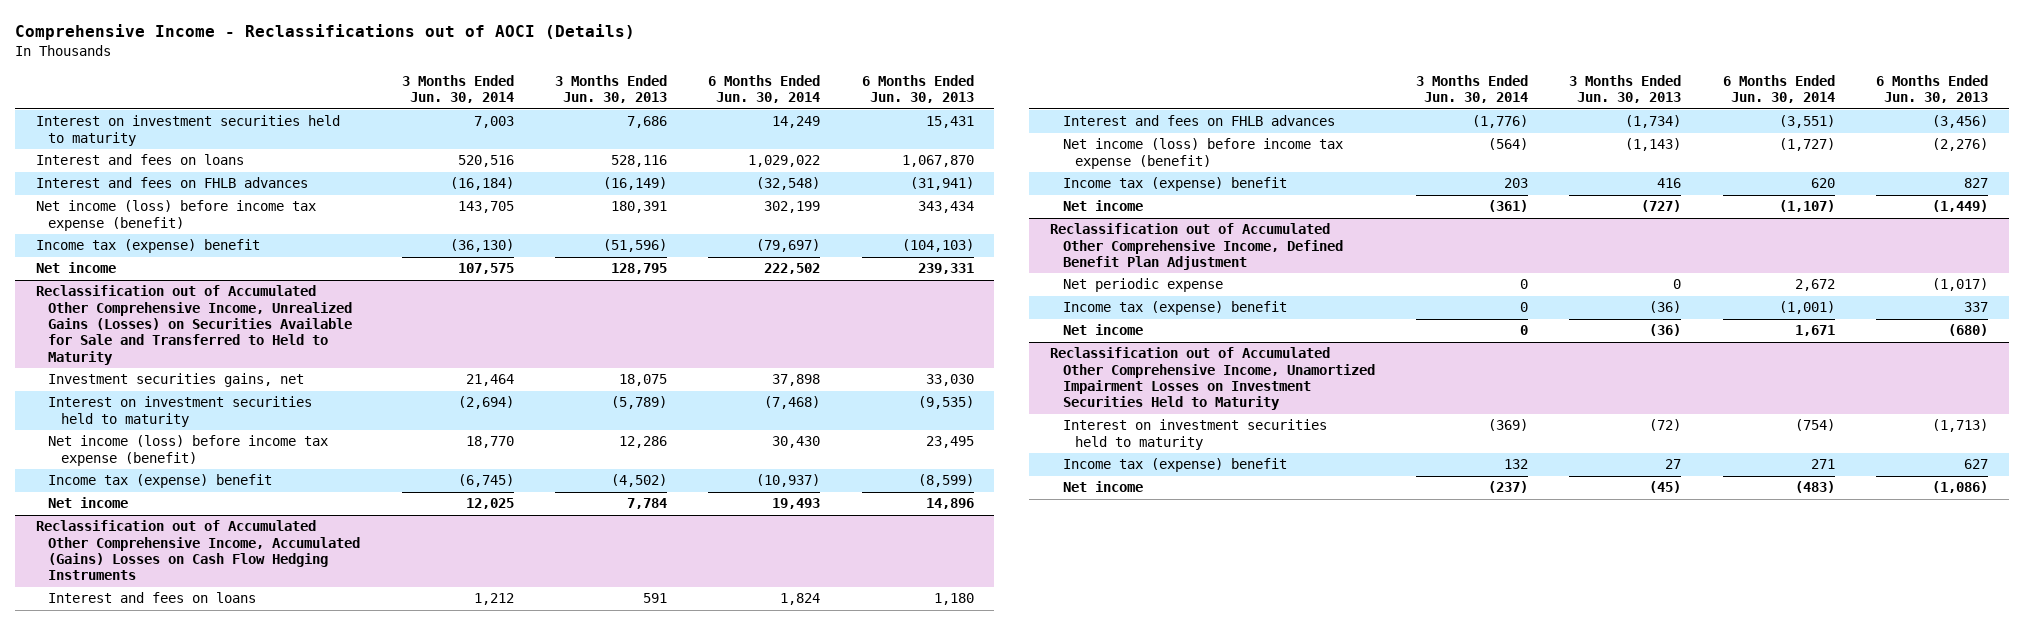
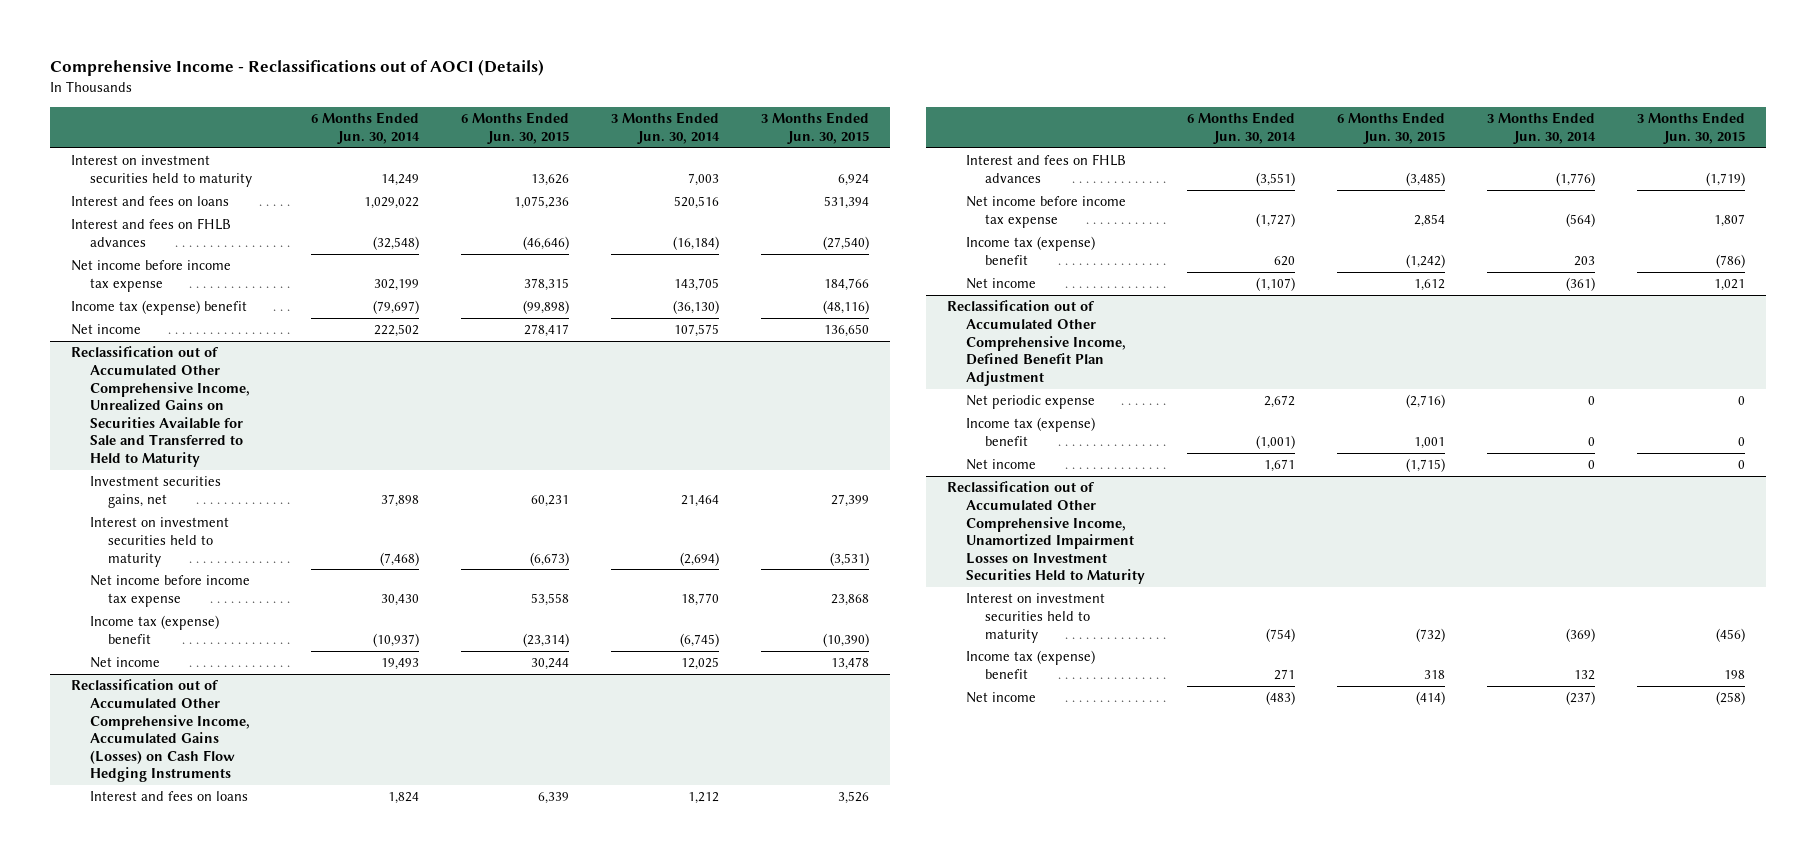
- | 3 Months Ended Jun. 30, 2014 | 3 Months Ended Jun. 30, 2013 | 6 Months Ended Jun. 30, 2014 | 6 Months Ended Jun. 30, 2013
+ | 6 Months Ended Jun. 30, 2014 | 6 Months Ended Jun. 30, 2015 | 3 Months Ended Jun. 30, 2014 | 3 Months Ended Jun. 30, 2015
- Net income (loss) before income tax expense (benefit) | 143,705 | 180,391 | 302,199 | 343,434
+ Net income before income tax expense | 302,199 | 378,315 | 143,705 | 184,766
- Reclassification out of Accumulated Other Comprehensive Income, Unrealized Gains (Losses) on Securities Available for Sale and Transferred to Held to Maturity
+ Reclassification out of Accumulated Other Comprehensive Income, Unrealized Gains on Securities Available for Sale and Transferred to Held to Maturity
- Net income (loss) before income tax expense (benefit) | 18,770 | 12,286 | 30,430 | 23,495
+ Net income before income tax expense | 30,430 | 53,558 | 18,770 | 23,868
- Reclassification out of Accumulated Other Comprehensive Income, Accumulated (Gains) Losses on Cash Flow Hedging Instruments
+ Reclassification out of Accumulated Other Comprehensive Income, Accumulated Gains (Losses) on Cash Flow Hedging Instruments
- Net income (loss) before income tax expense (benefit) | (564) | (1,143) | (1,727) | (2,276)
+ Net income before income tax expense | (1,727) | 2,854 | (564) | 1,807

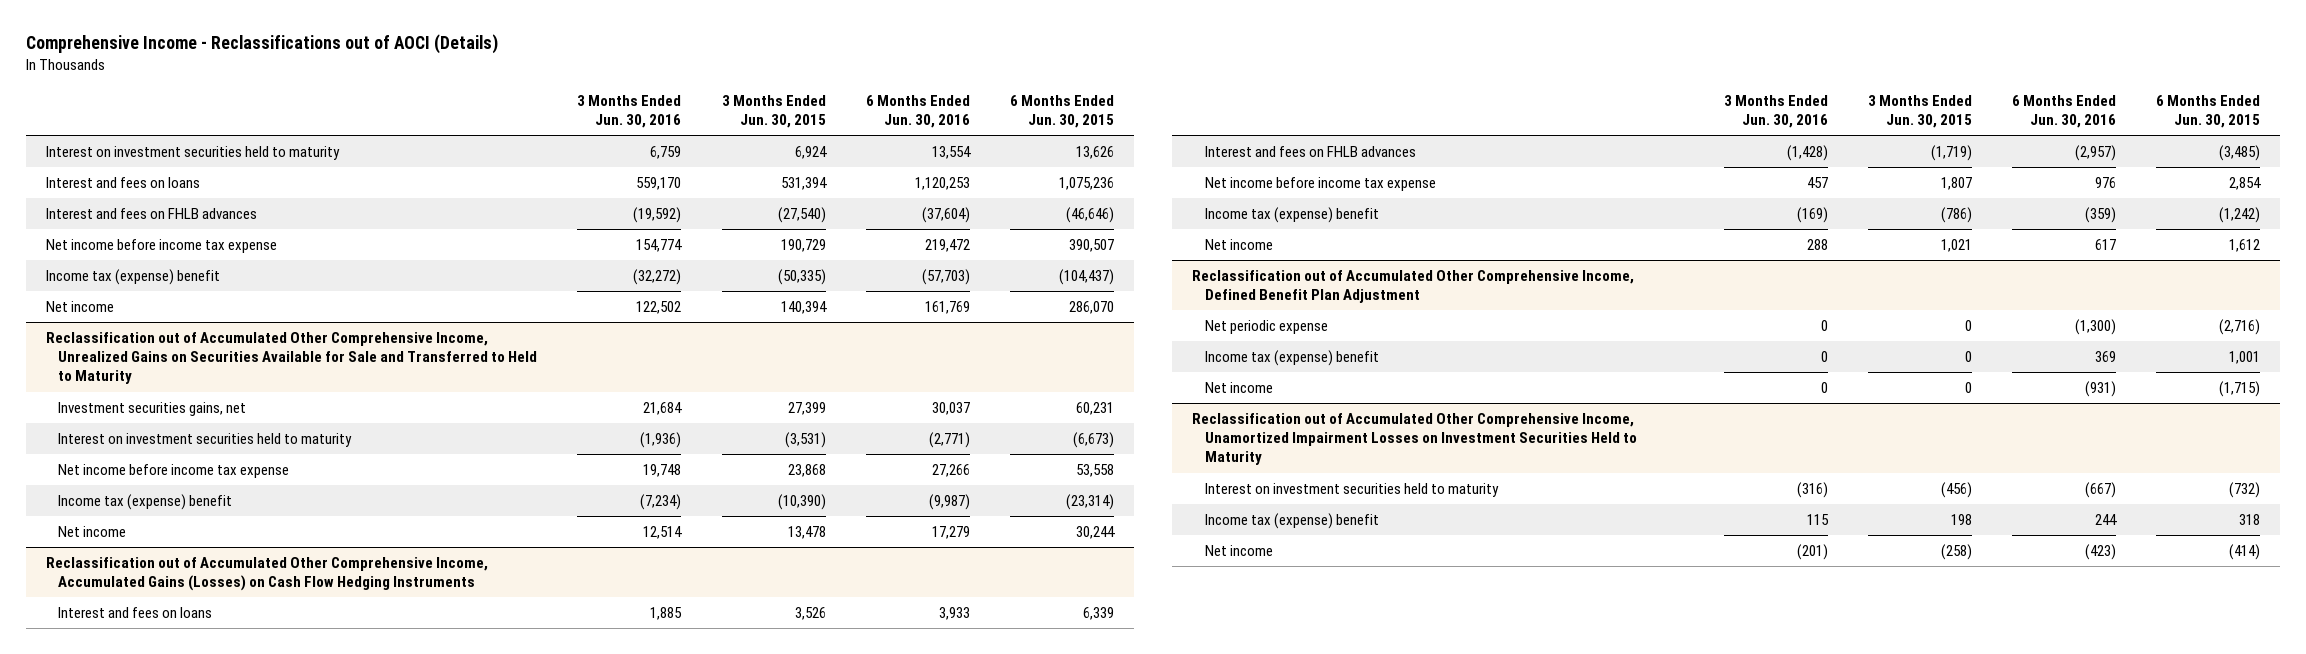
- | 6 Months Ended Jun. 30, 2014 | 6 Months Ended Jun. 30, 2015 | 3 Months Ended Jun. 30, 2014 | 3 Months Ended Jun. 30, 2015
+ | 3 Months Ended Jun. 30, 2016 | 3 Months Ended Jun. 30, 2015 | 6 Months Ended Jun. 30, 2016 | 6 Months Ended Jun. 30, 2015
- Net income before income tax expense | 302,199 | 378,315 | 143,705 | 184,766
- Income tax (expense) benefit | (79,697) | (99,898) | (36,130) | (48,116)
- Net income | 222,502 | 278,417 | 107,575 | 136,650
+ Net income before income tax expense | 154,774 | 190,729 | 219,472 | 390,507
+ Income tax (expense) benefit | (32,272) | (50,335) | (57,703) | (104,437)
+ Net income | 122,502 | 140,394 | 161,769 | 286,070

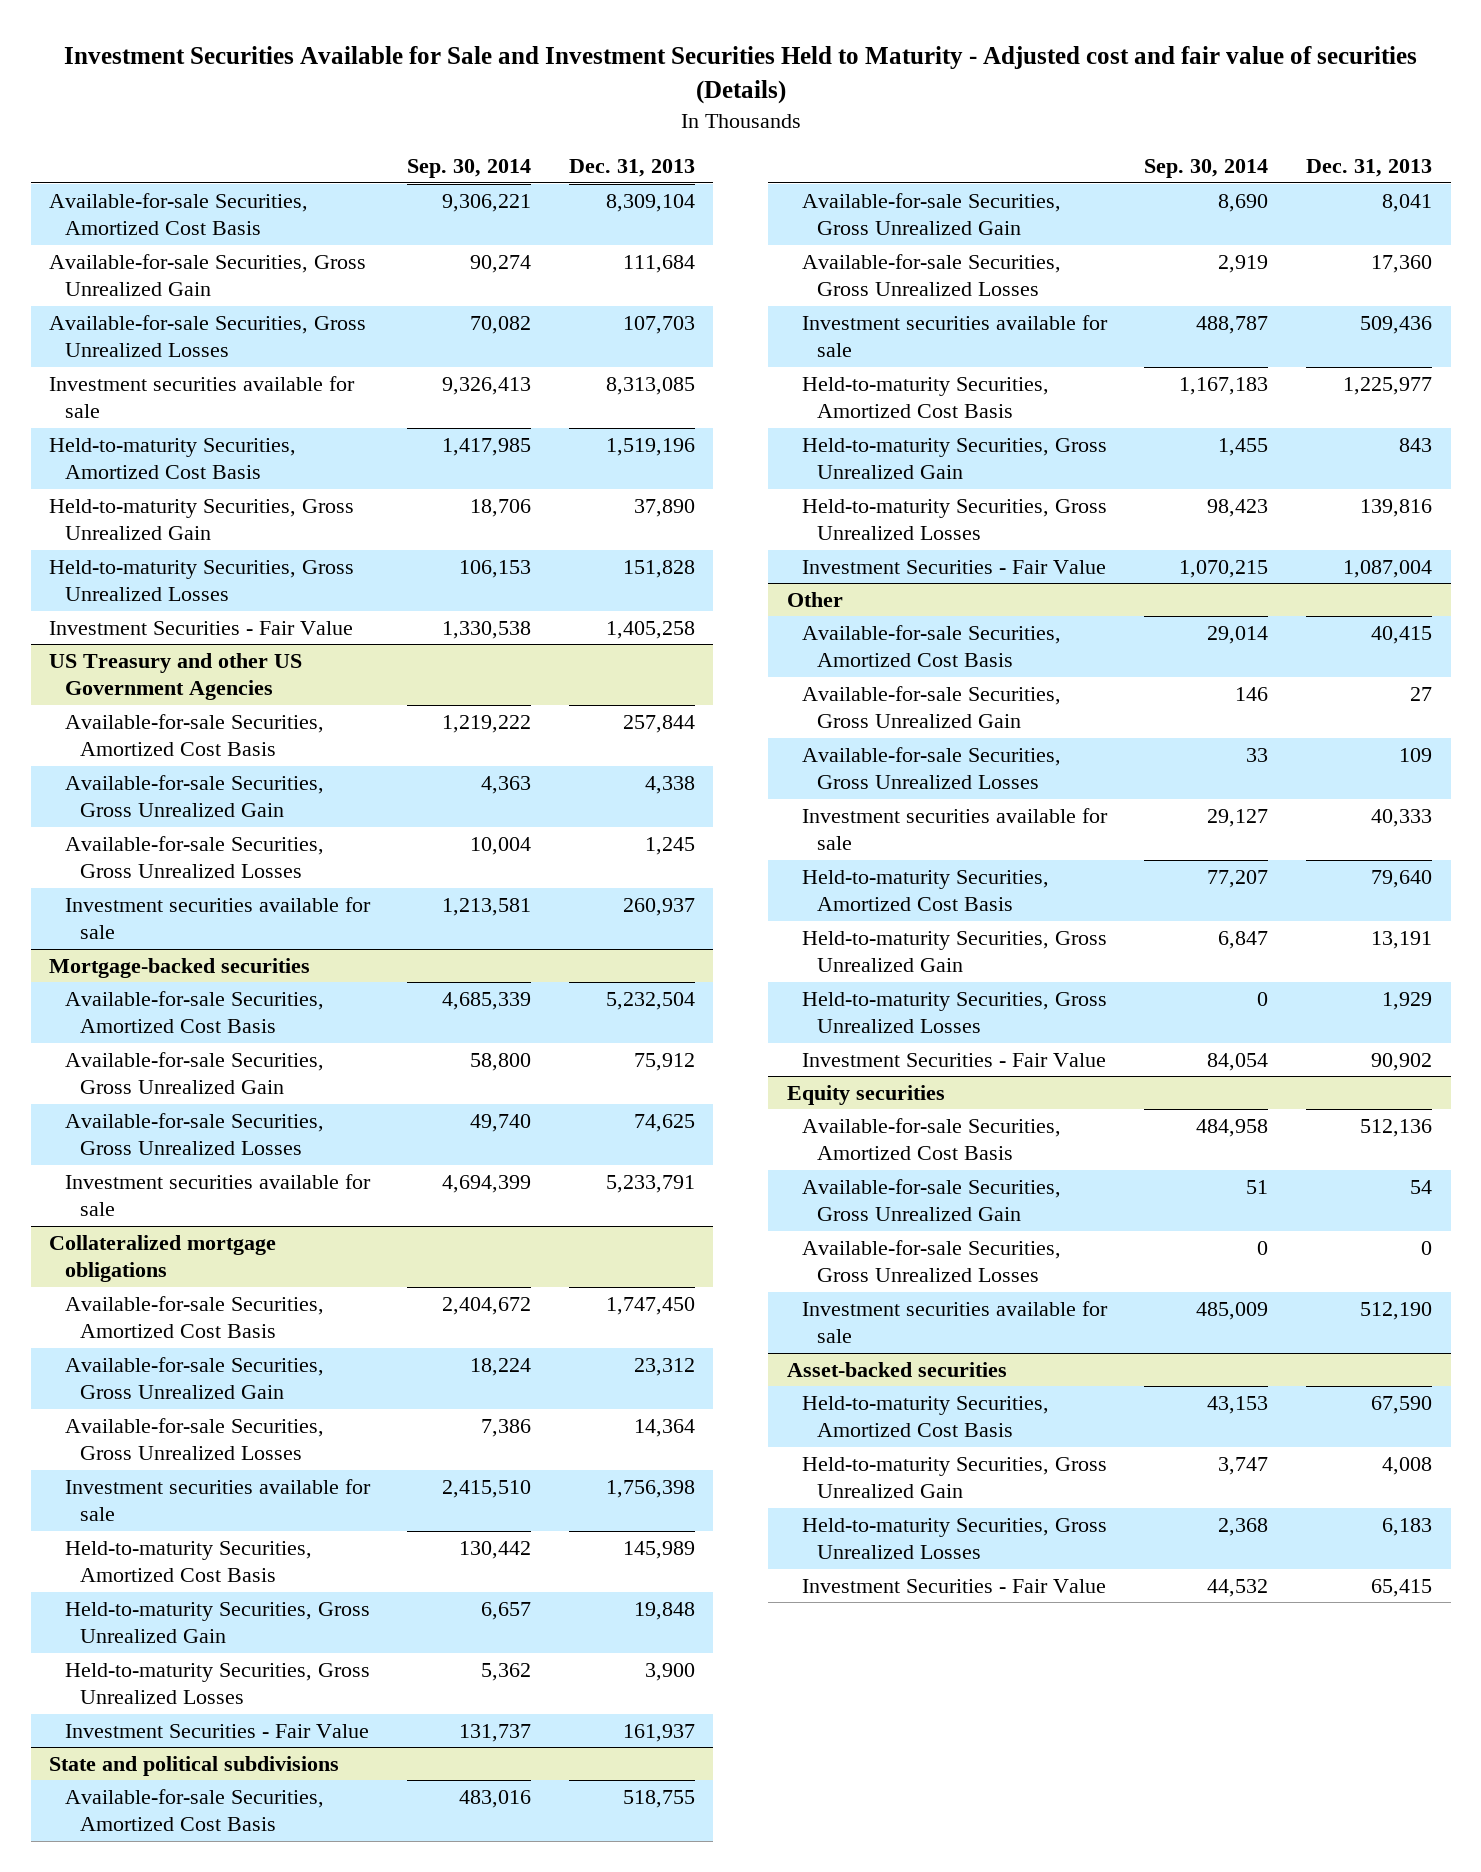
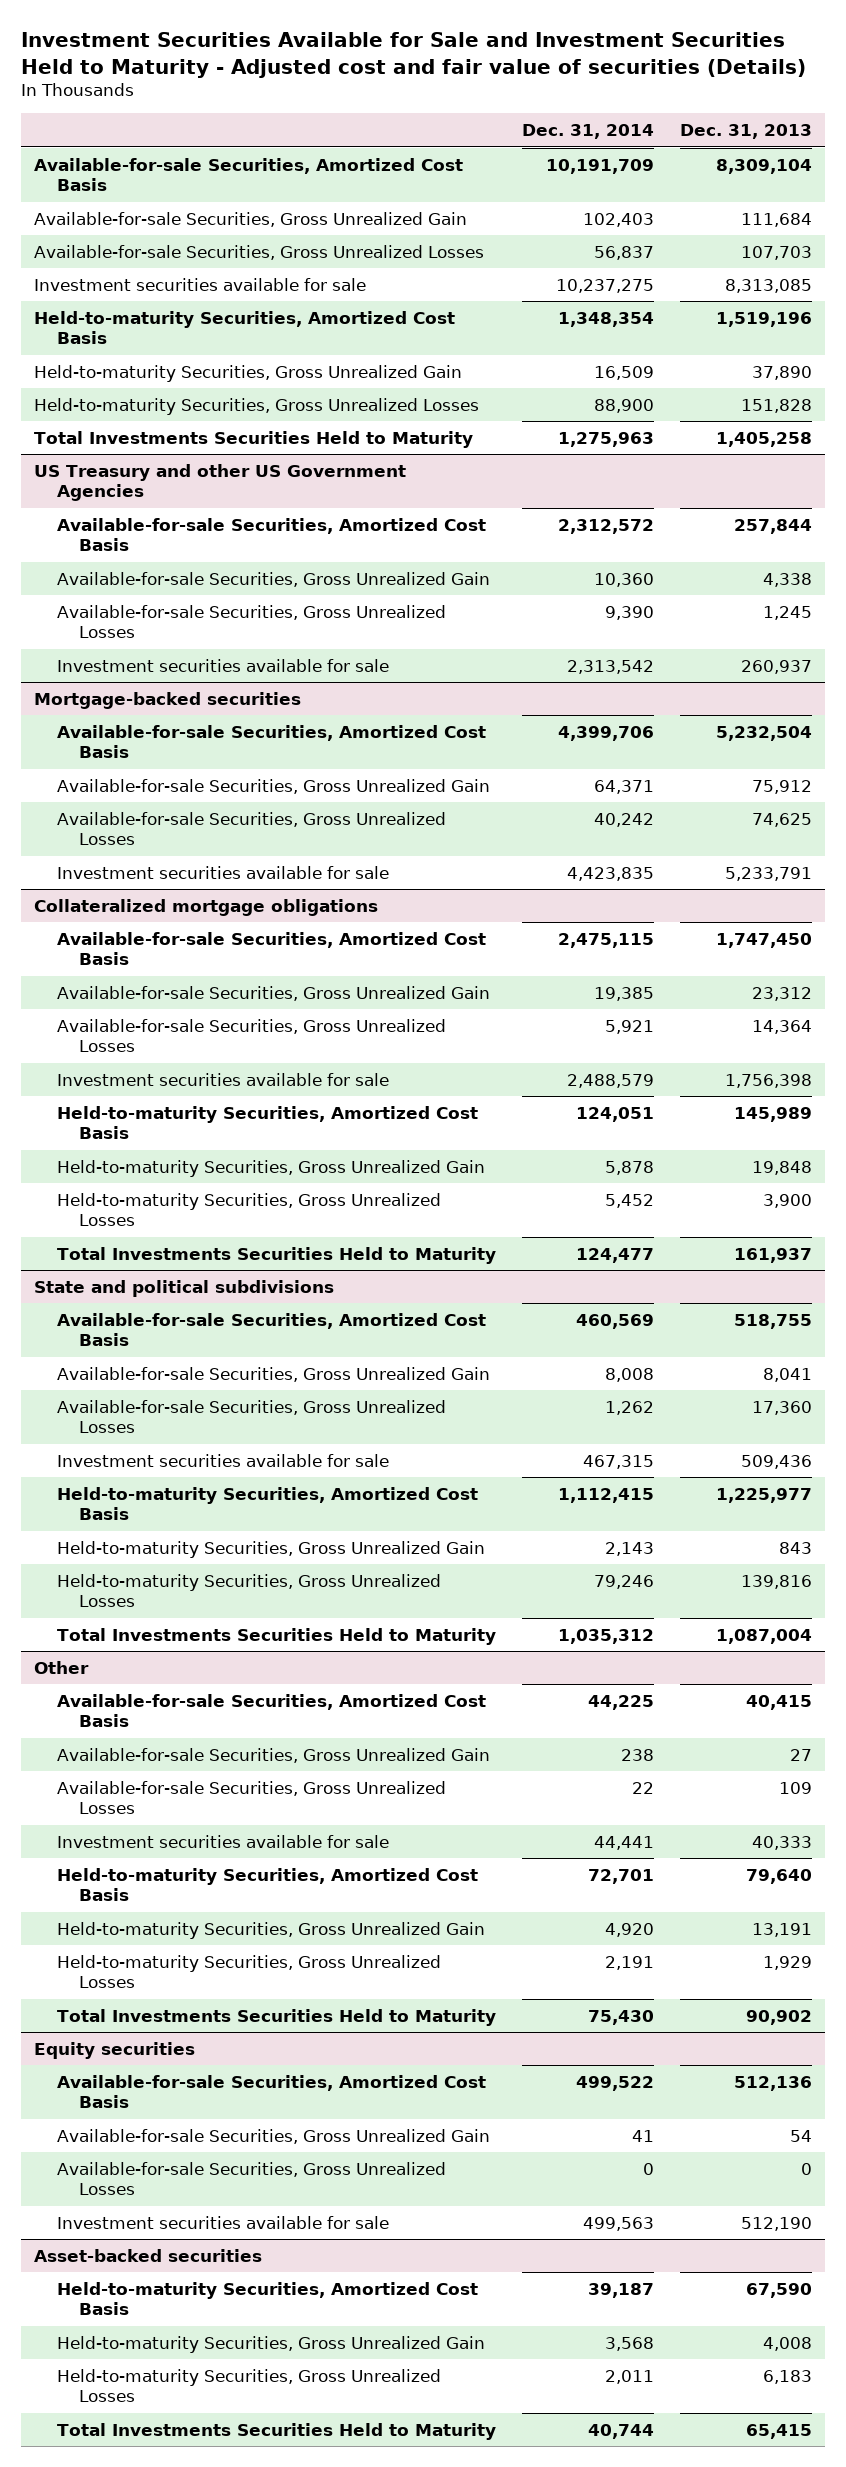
- | Sep. 30, 2014 | Dec. 31, 2013
+ | Dec. 31, 2014 | Dec. 31, 2013
- Investment Securities - Fair Value | 1,330,538 | 1,405,258
+ Total Investments Securities Held to Maturity | 1,275,963 | 1,405,258
@ Collateralized mortgage obligations
- Investment Securities - Fair Value | 131,737 | 161,937
+ Total Investments Securities Held to Maturity | 124,477 | 161,937
@ State and political subdivisions
- Investment Securities - Fair Value | 1,070,215 | 1,087,004
+ Total Investments Securities Held to Maturity | 1,035,312 | 1,087,004
@ Other
- Investment Securities - Fair Value | 84,054 | 90,902
+ Total Investments Securities Held to Maturity | 75,430 | 90,902
@ Asset-backed securities
- Investment Securities - Fair Value | 44,532 | 65,415
+ Total Investments Securities Held to Maturity | 40,744 | 65,415

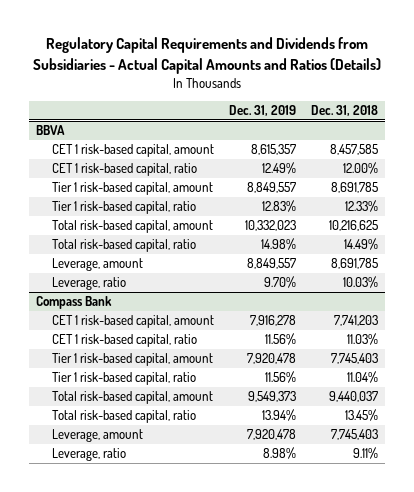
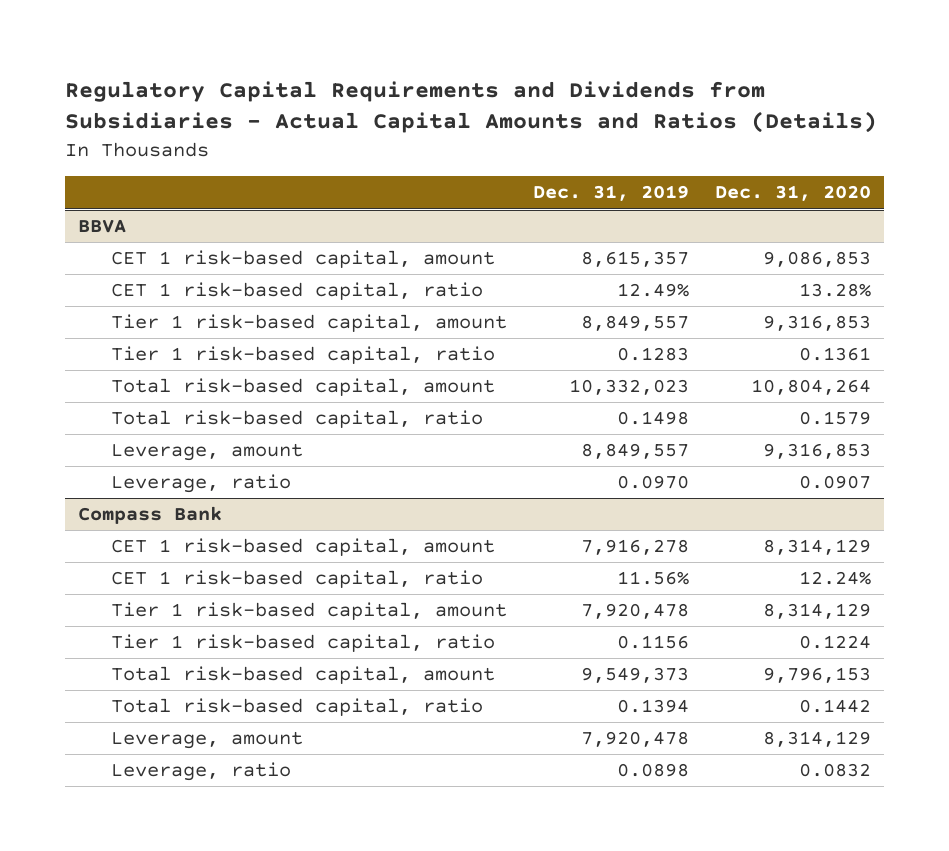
- | Dec. 31, 2019 | Dec. 31, 2018
+ | Dec. 31, 2019 | Dec. 31, 2020
@ BBVA
- Tier 1 risk-based capital, ratio | 12.83% | 12.33%
+ Tier 1 risk-based capital, ratio | 0.1283 | 0.1361
- Total risk-based capital, ratio | 14.98% | 14.49%
+ Total risk-based capital, ratio | 0.1498 | 0.1579
- Leverage, ratio | 9.70% | 10.03%
+ Leverage, ratio | 0.0970 | 0.0907
@ Compass Bank
- Tier 1 risk-based capital, ratio | 11.56% | 11.04%
+ Tier 1 risk-based capital, ratio | 0.1156 | 0.1224
- Total risk-based capital, ratio | 13.94% | 13.45%
+ Total risk-based capital, ratio | 0.1394 | 0.1442
- Leverage, ratio | 8.98% | 9.11%
+ Leverage, ratio | 0.0898 | 0.0832

